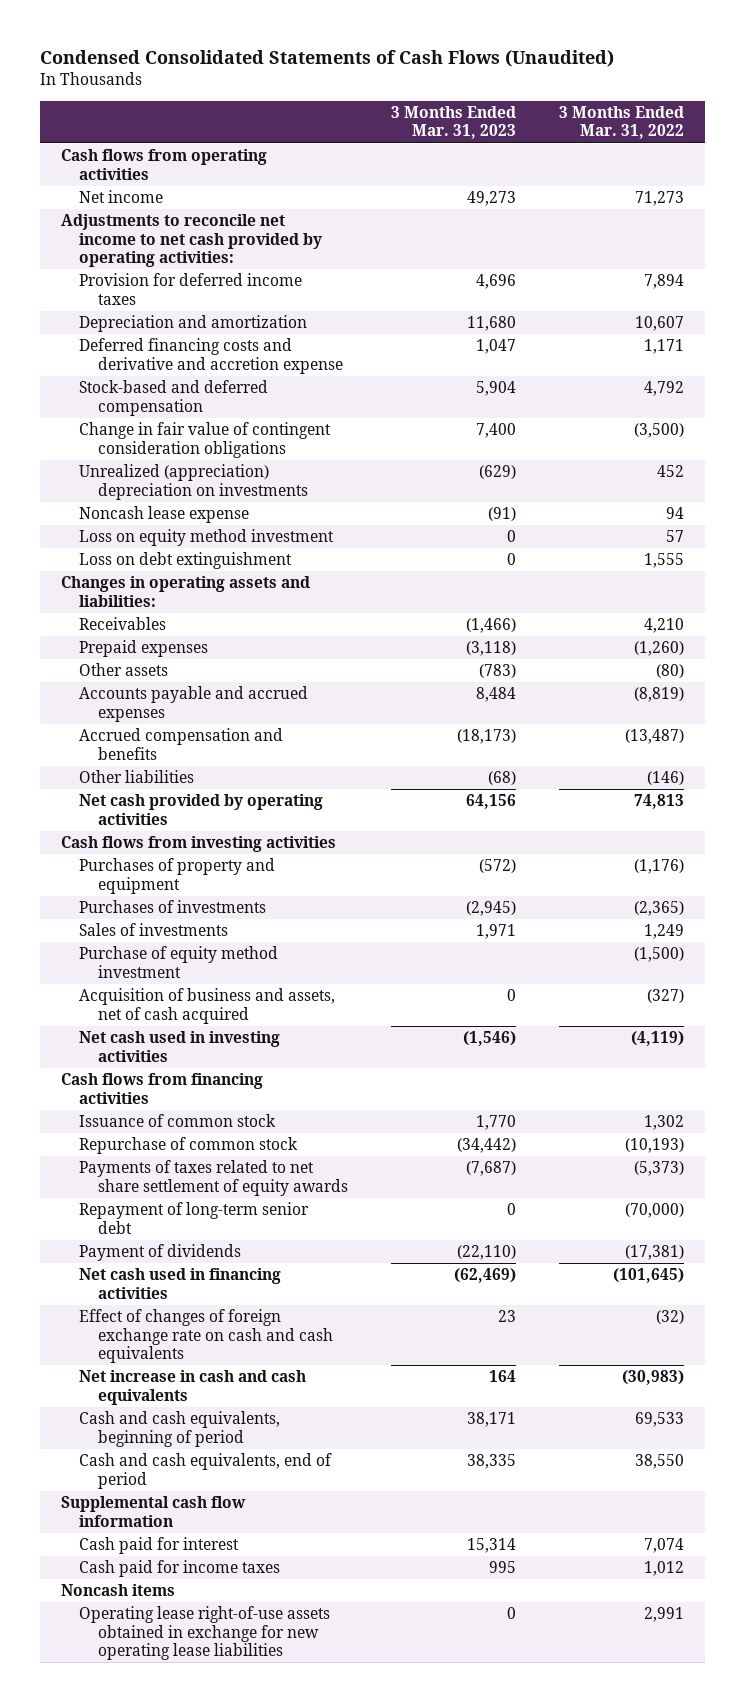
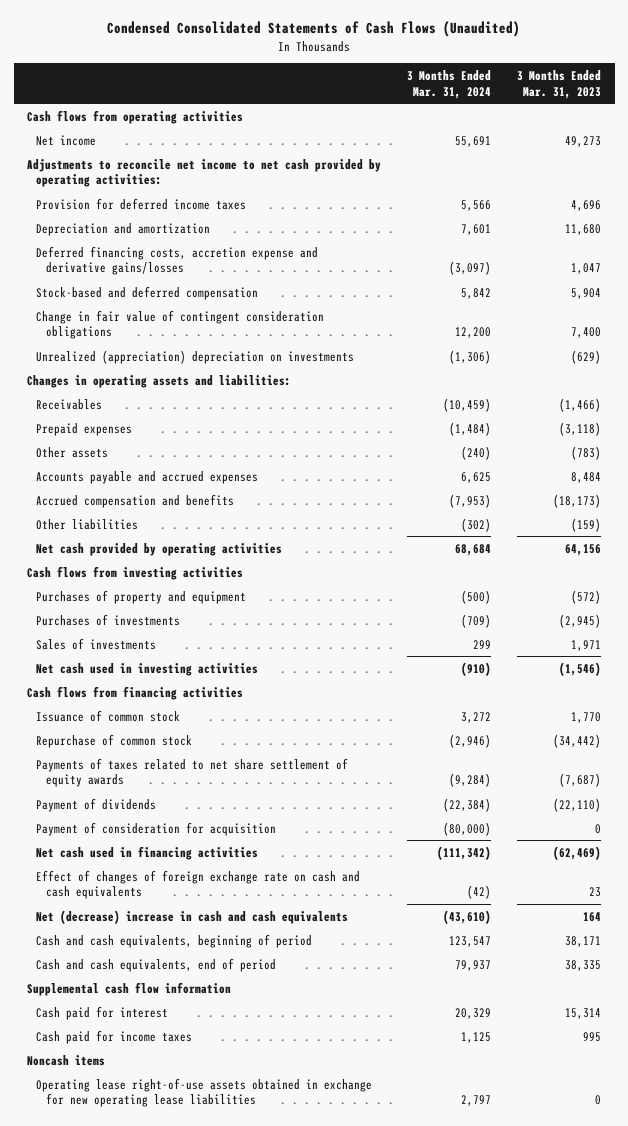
- | 3 Months Ended Mar. 31, 2023 | 3 Months Ended Mar. 31, 2022
+ | 3 Months Ended Mar. 31, 2024 | 3 Months Ended Mar. 31, 2023
- Deferred financing costs and derivative and accretion expense | 1,047 | 1,171
+ Deferred financing costs, accretion expense and derivative gains/losses | (3,097) | 1,047
- Noncash lease expense | (91) | 94
- Loss on equity method investment | 0 | 57
- Loss on debt extinguishment | 0 | 1,555
- Other liabilities | (68) | (146)
+ Other liabilities | (302) | (159)
- Purchase of equity method investment | | (1,500)
- Acquisition of business and assets, net of cash acquired | 0 | (327)
- Repayment of long-term senior debt | 0 | (70,000)
+ Payment of consideration for acquisition | (80,000) | 0
- Net increase in cash and cash equivalents | 164 | (30,983)
+ Net (decrease) increase in cash and cash equivalents | (43,610) | 164

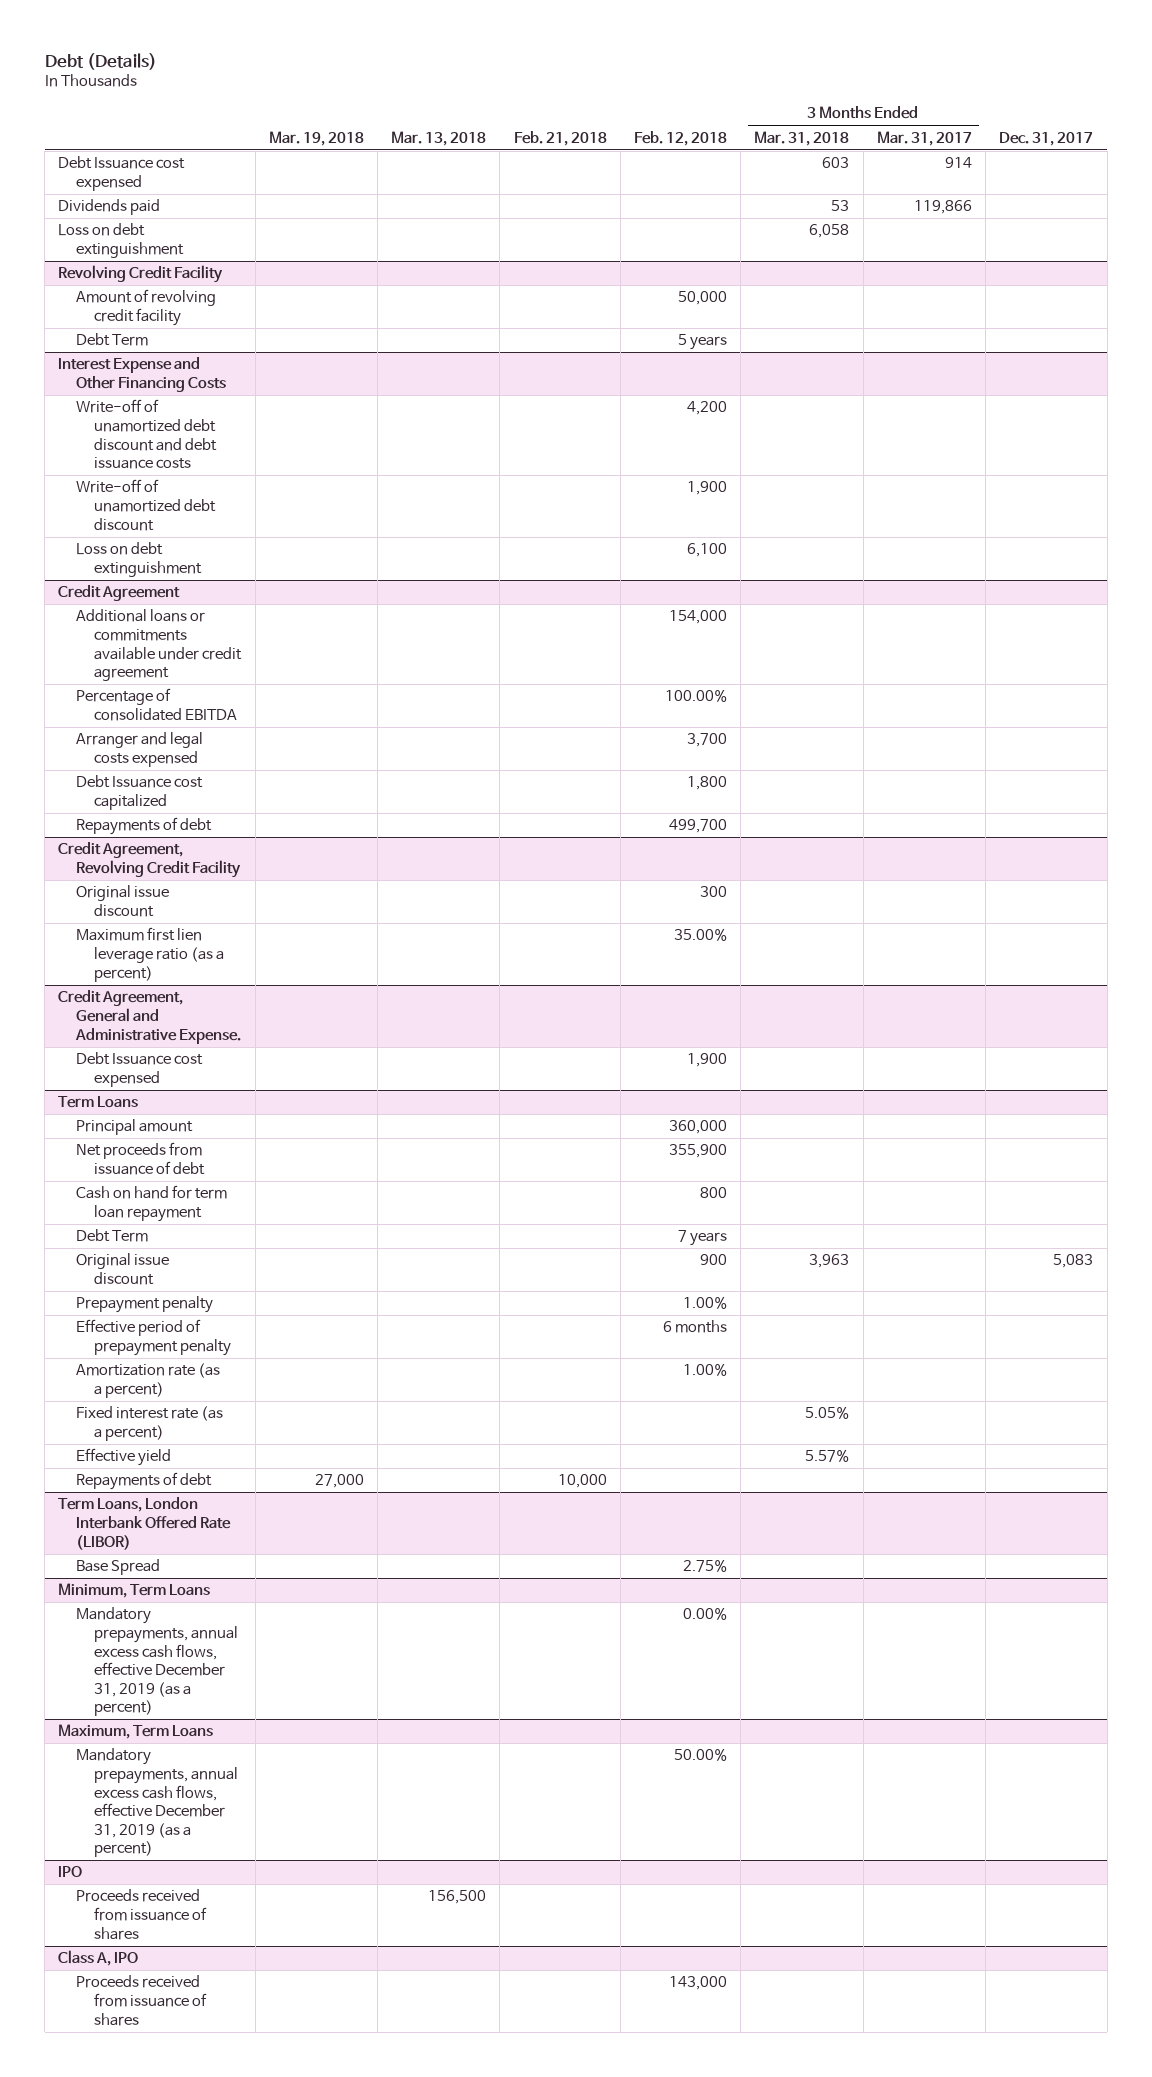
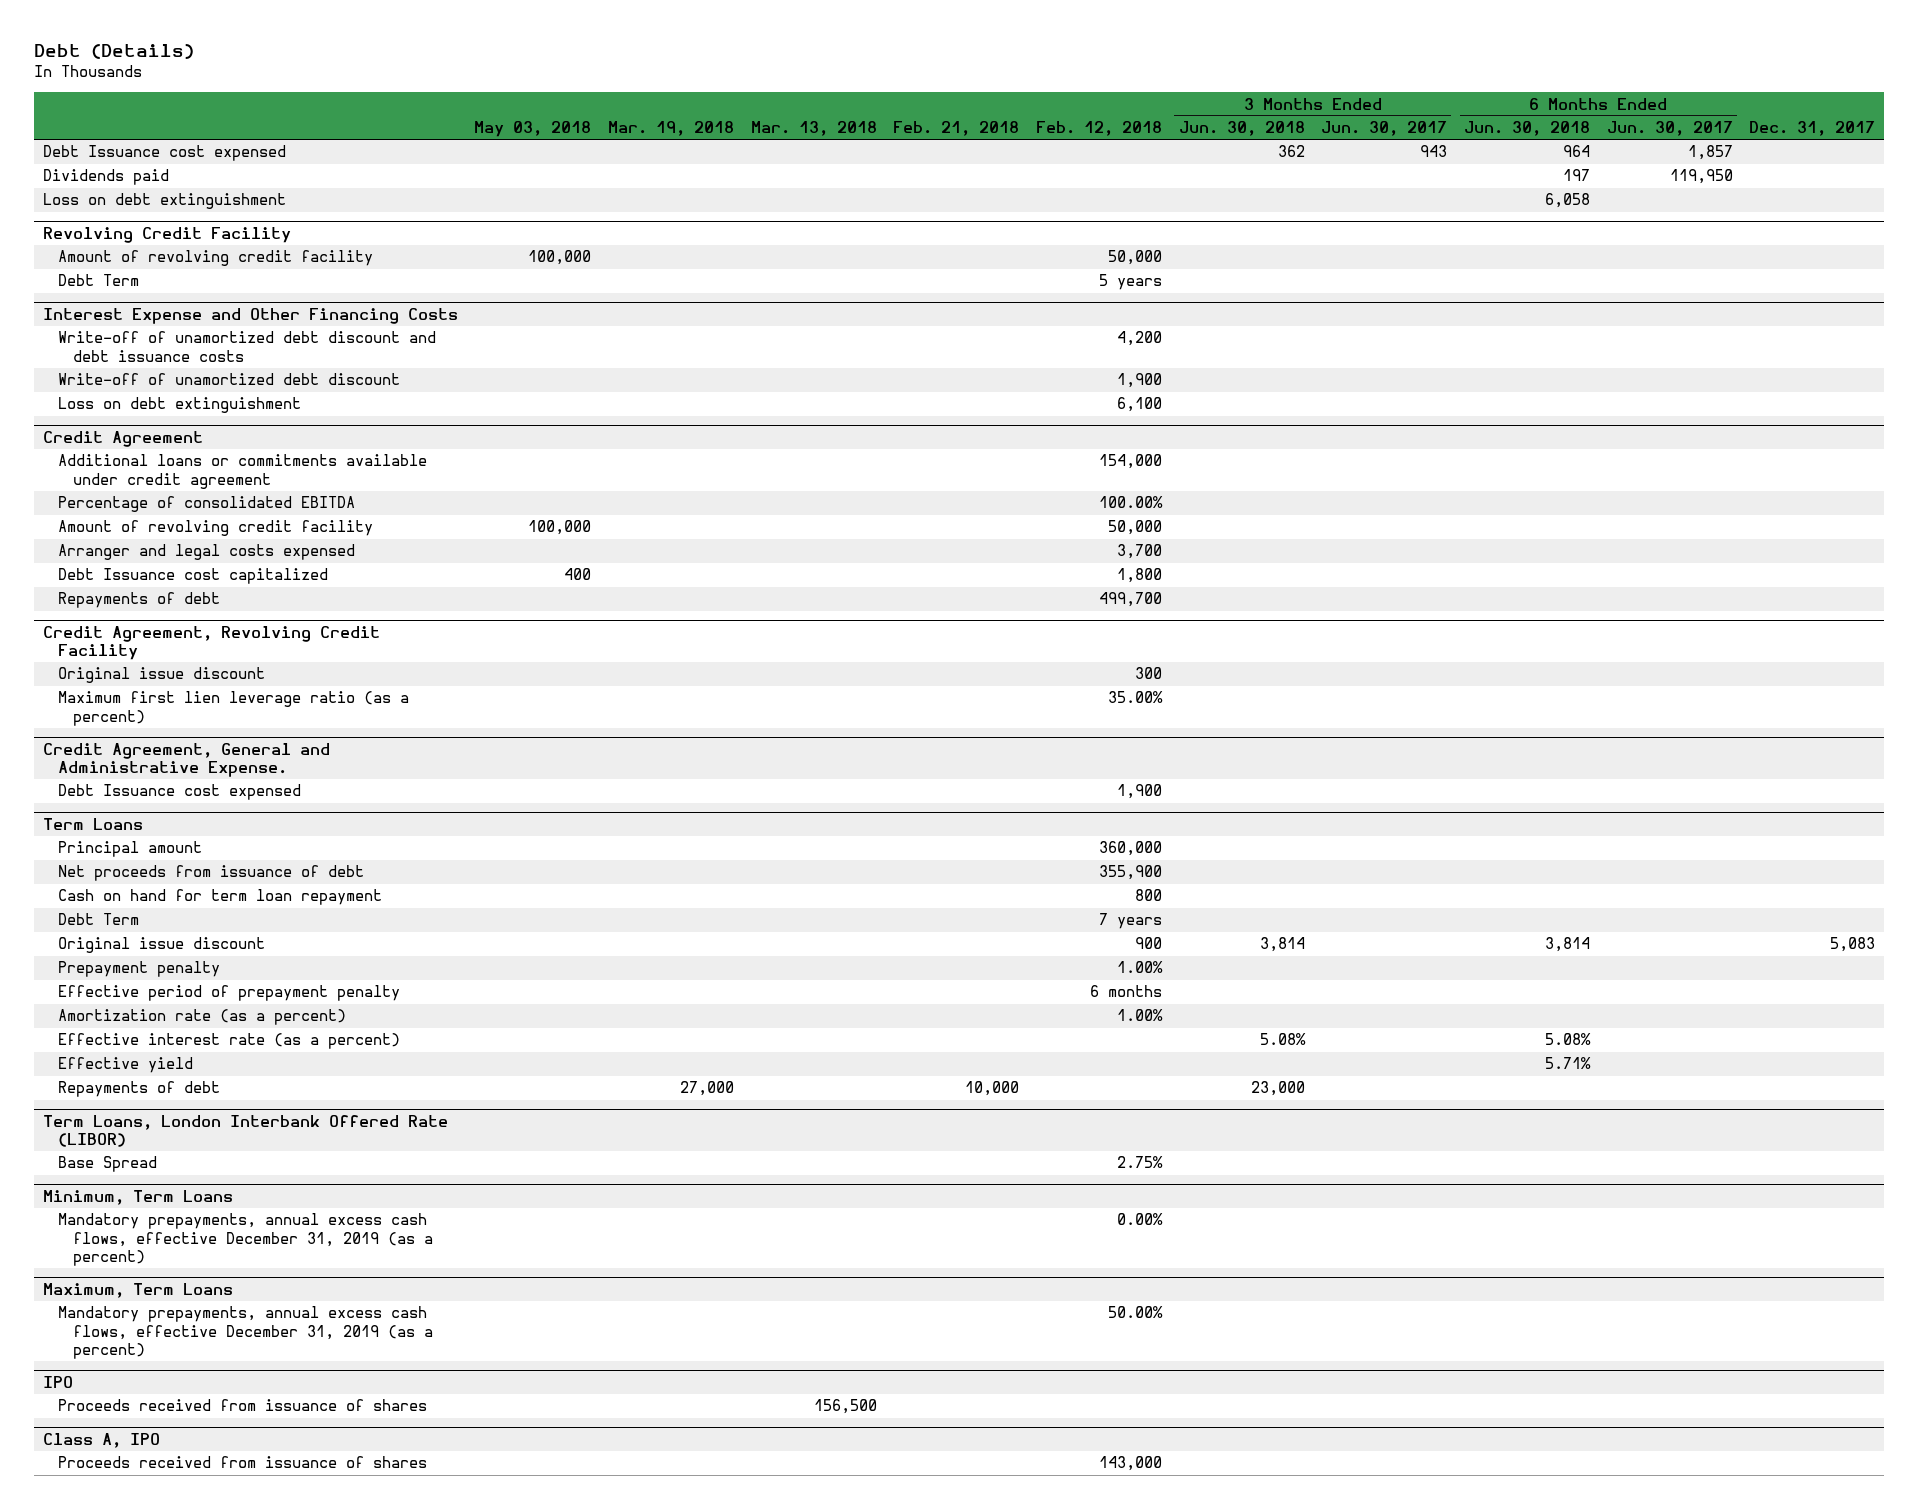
- | Mar. 19, 2018 | Mar. 13, 2018 | Feb. 21, 2018 | Feb. 12, 2018 | 3 Months Ended Mar. 31, 2018 | 3 Months Ended Mar. 31, 2017 | Dec. 31, 2017
+ | May 03, 2018 | Mar. 19, 2018 | Mar. 13, 2018 | Feb. 21, 2018 | Feb. 12, 2018 | 3 Months Ended Jun. 30, 2018 | 3 Months Ended Jun. 30, 2017 | 6 Months Ended Jun. 30, 2018 | 6 Months Ended Jun. 30, 2017 | Dec. 31, 2017
@ Credit Agreement
+ Amount of revolving credit facility | 100,000 | | | | 50,000 | | | | |
@ Term Loans
- Fixed interest rate (as a percent) | | | | | 5.05% | |
+ Effective interest rate (as a percent) | | | | | | 5.08% | | 5.08% | |

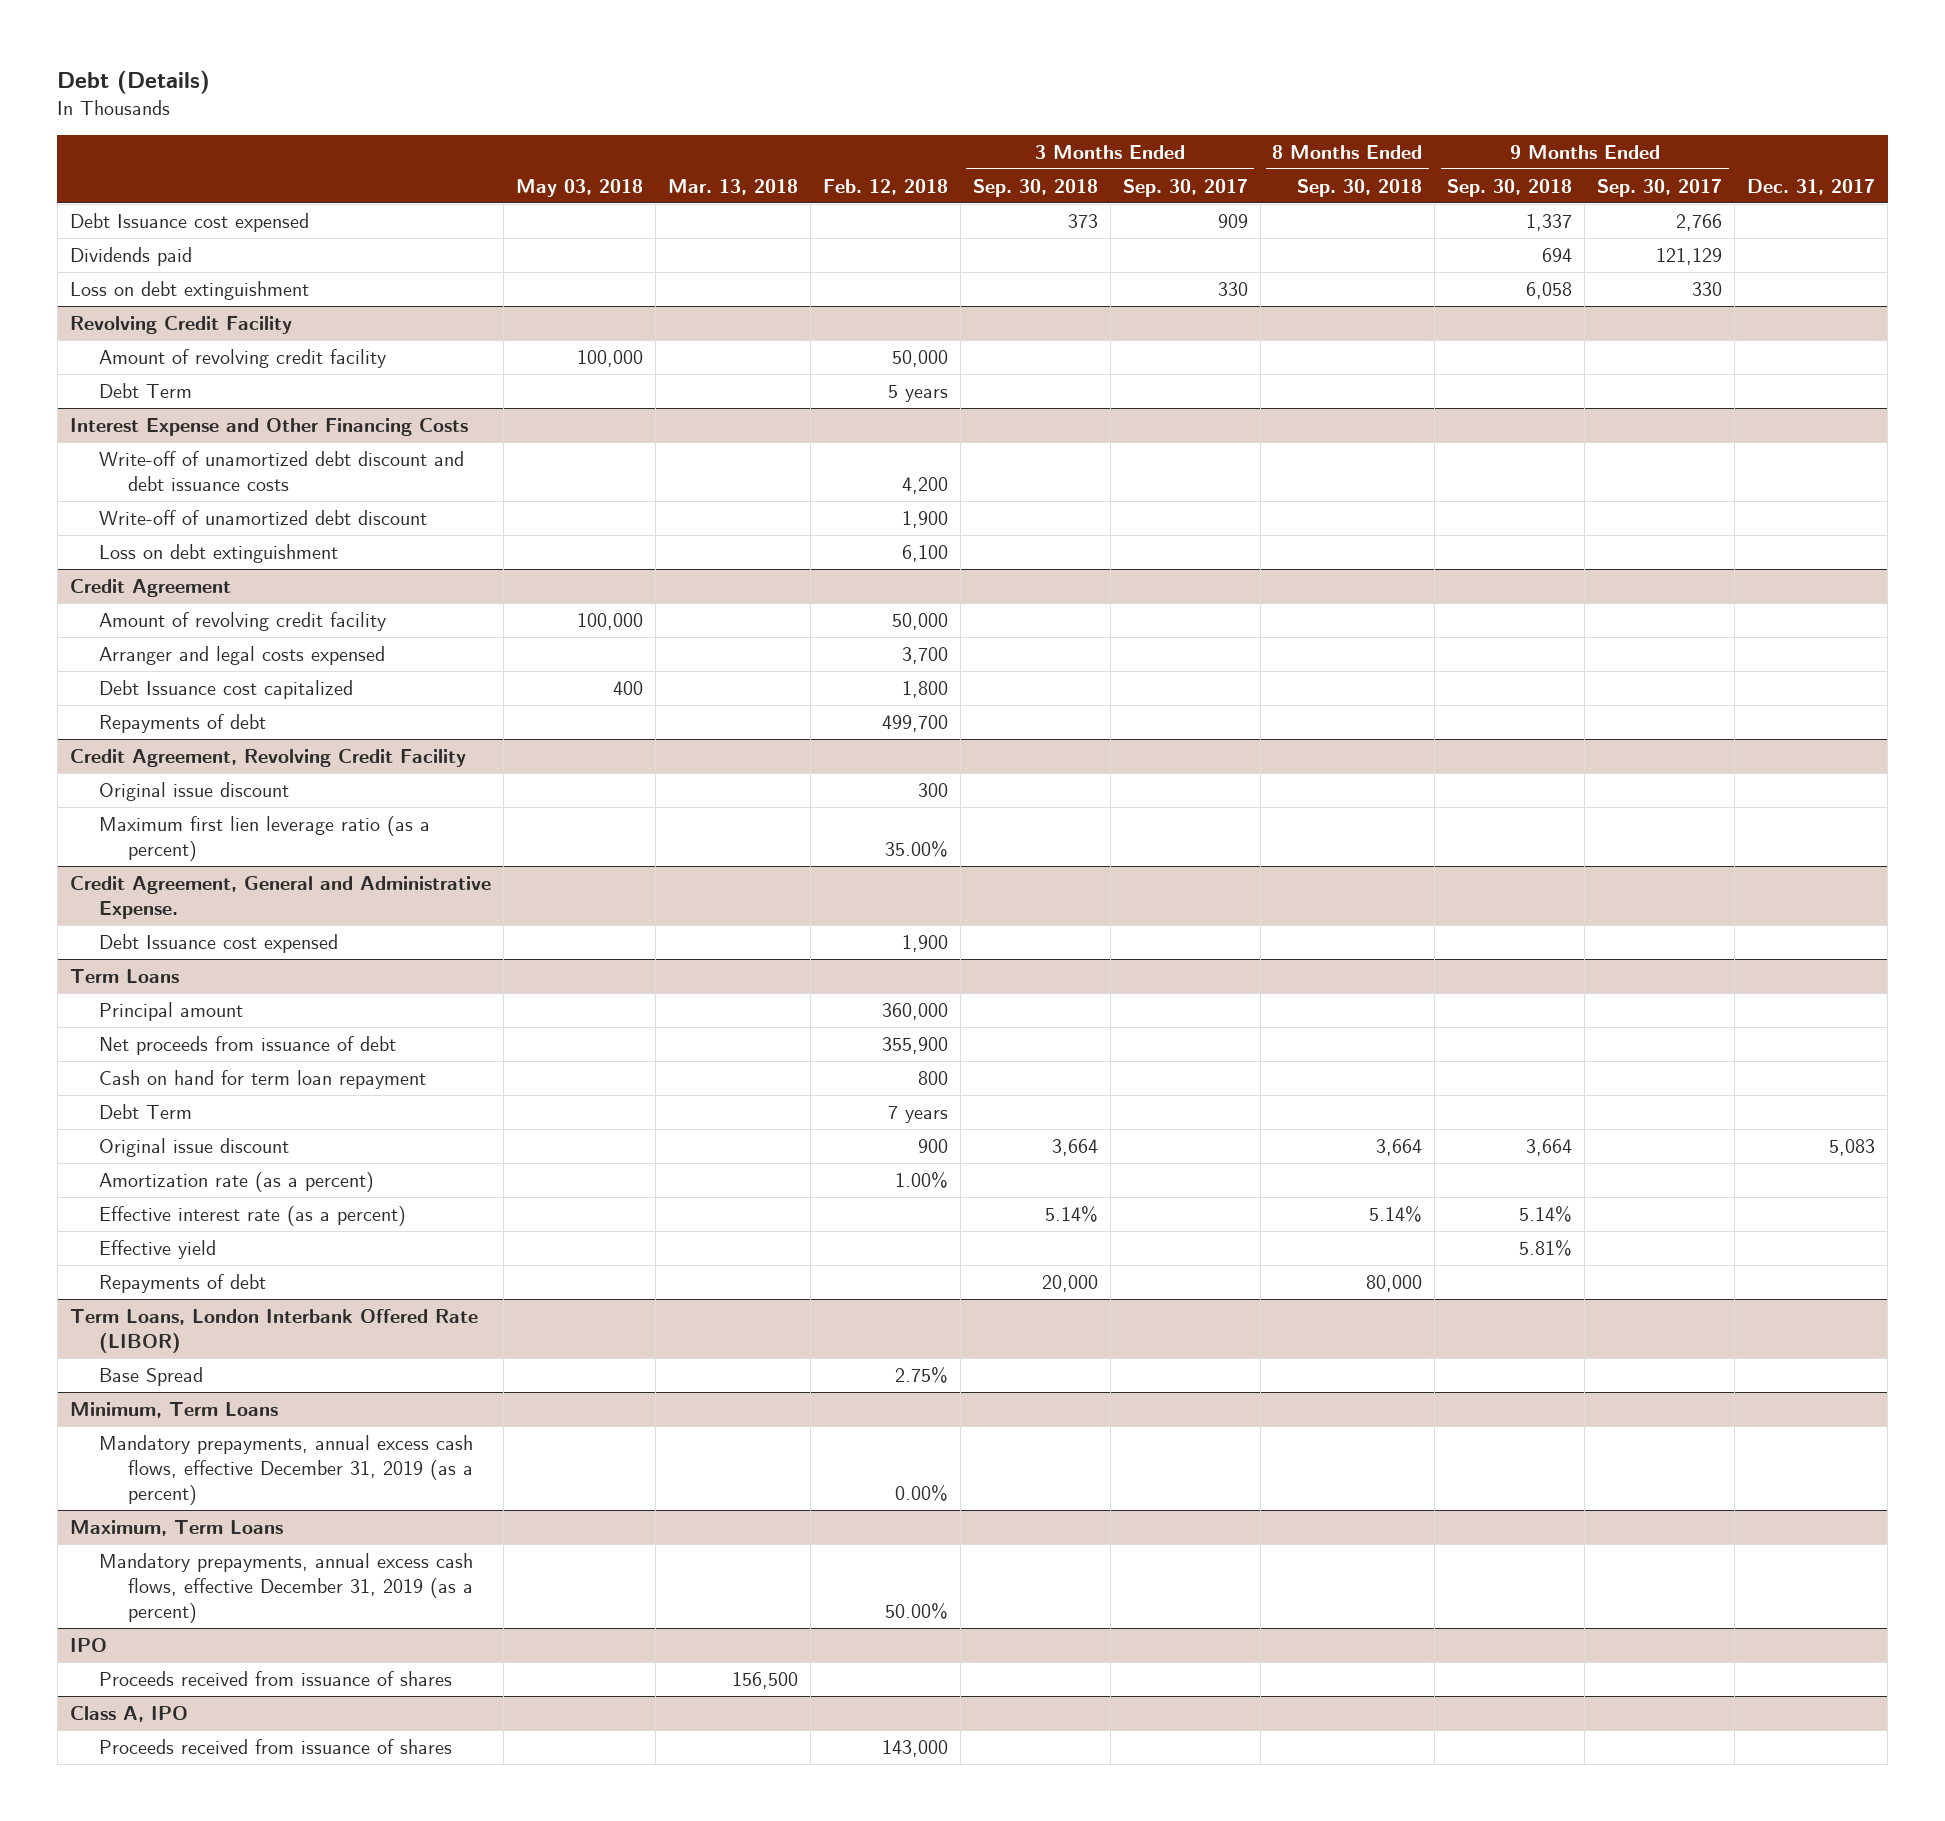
- | May 03, 2018 | Mar. 19, 2018 | Mar. 13, 2018 | Feb. 21, 2018 | Feb. 12, 2018 | 3 Months Ended Jun. 30, 2018 | 3 Months Ended Jun. 30, 2017 | 6 Months Ended Jun. 30, 2018 | 6 Months Ended Jun. 30, 2017 | Dec. 31, 2017
+ | May 03, 2018 | Mar. 13, 2018 | Feb. 12, 2018 | 3 Months Ended Sep. 30, 2018 | 3 Months Ended Sep. 30, 2017 | 8 Months Ended Sep. 30, 2018 | 9 Months Ended Sep. 30, 2018 | 9 Months Ended Sep. 30, 2017 | Dec. 31, 2017
@ Credit Agreement
- Additional loans or commitments available under credit agreement | | | | | 154,000 | | | | |
- Percentage of consolidated EBITDA | | | | | 100.00% | | | | |
@ Term Loans
- Prepayment penalty | | | | | 1.00% | | | | |
- Effective period of prepayment penalty | | | | | 6 months | | | | |

